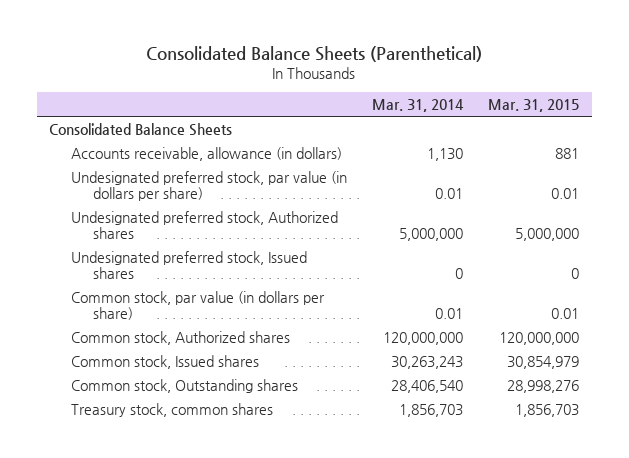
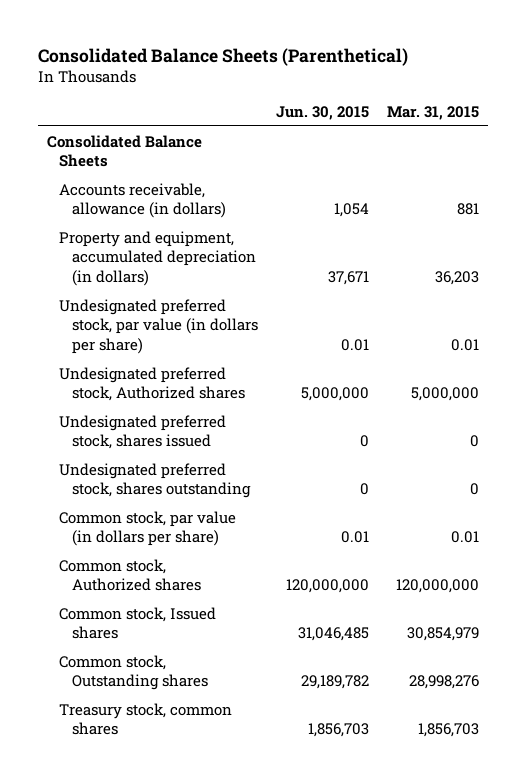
- | Mar. 31, 2014 | Mar. 31, 2015
+ | Jun. 30, 2015 | Mar. 31, 2015
+ Property and equipment, accumulated depreciation (in dollars) | 37,671 | 36,203
- Undesignated preferred stock, Issued shares | 0 | 0
+ Undesignated preferred stock, shares issued | 0 | 0
+ Undesignated preferred stock, shares outstanding | 0 | 0

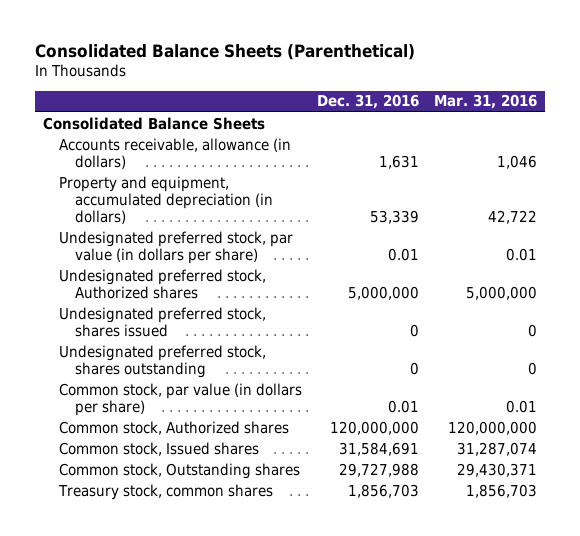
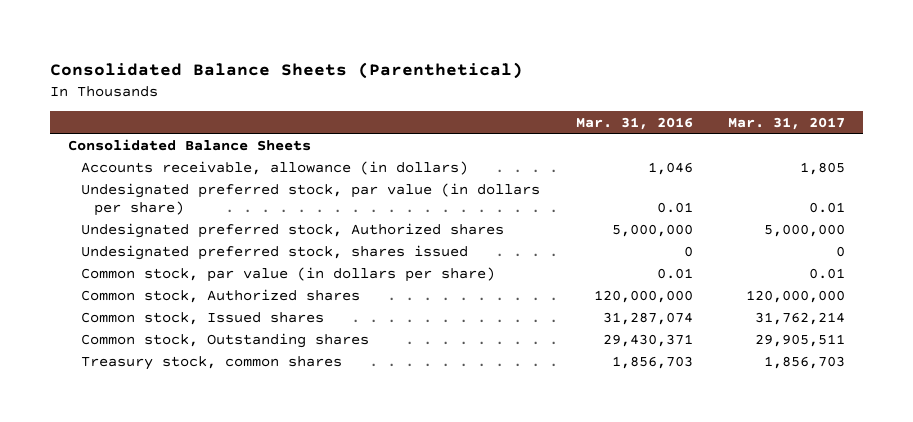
- | Dec. 31, 2016 | Mar. 31, 2016
+ | Mar. 31, 2016 | Mar. 31, 2017
- Property and equipment, accumulated depreciation (in dollars) | 53,339 | 42,722
- Undesignated preferred stock, shares outstanding | 0 | 0

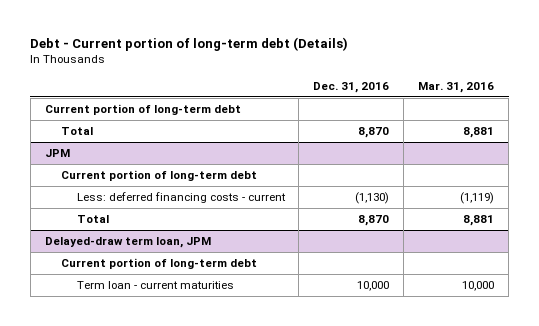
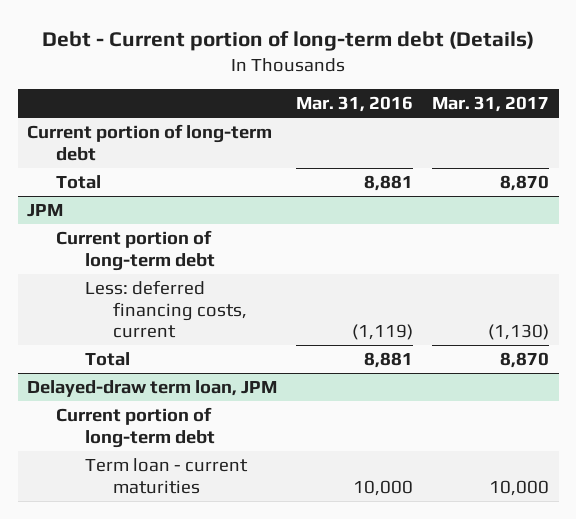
- | Dec. 31, 2016 | Mar. 31, 2016
+ | Mar. 31, 2016 | Mar. 31, 2017
@ JPM
- Less: deferred financing costs - current | (1,130) | (1,119)
+ Less: deferred financing costs, current | (1,119) | (1,130)

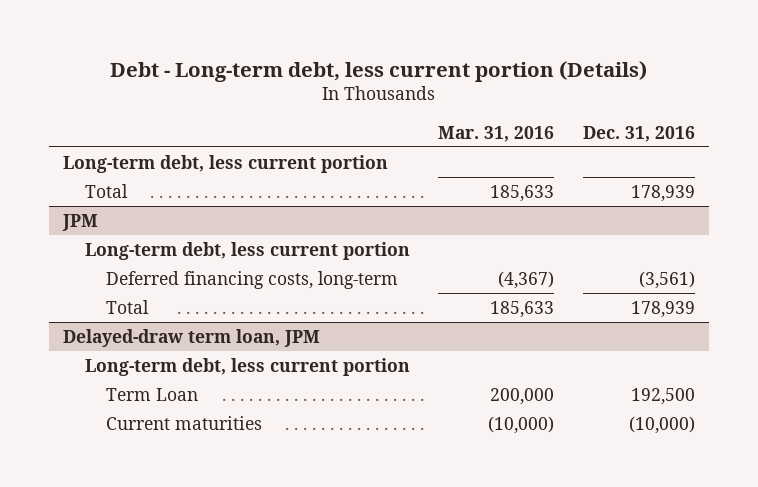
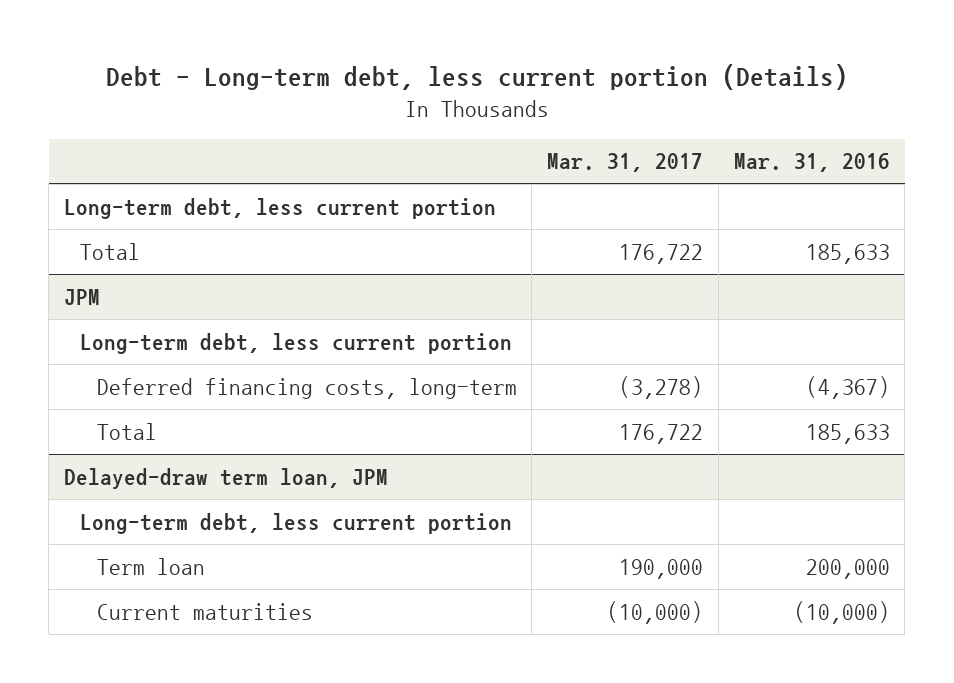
- | Mar. 31, 2016 | Dec. 31, 2016
+ | Mar. 31, 2017 | Mar. 31, 2016
@ Delayed-draw term loan, JPM
- Term Loan | 200,000 | 192,500
+ Term loan | 190,000 | 200,000

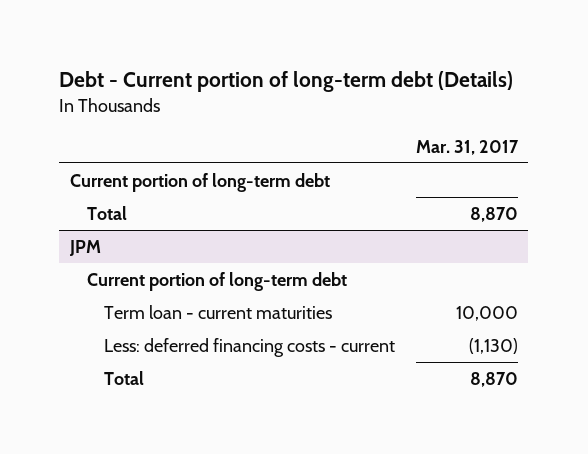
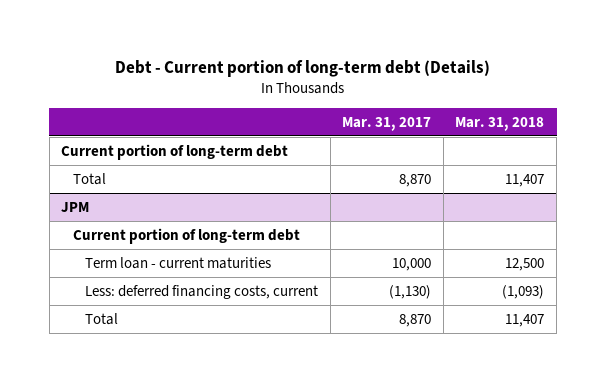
- | Mar. 31, 2017
+ | Mar. 31, 2017 | Mar. 31, 2018
@ JPM
- Less: deferred financing costs - current | (1,130)
+ Less: deferred financing costs, current | (1,130) | (1,093)

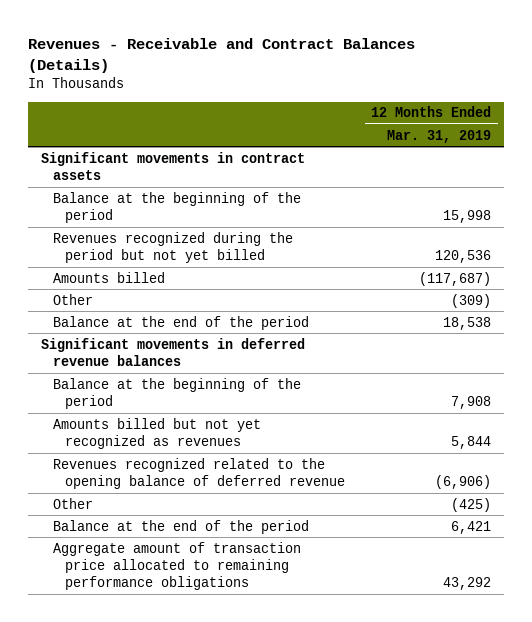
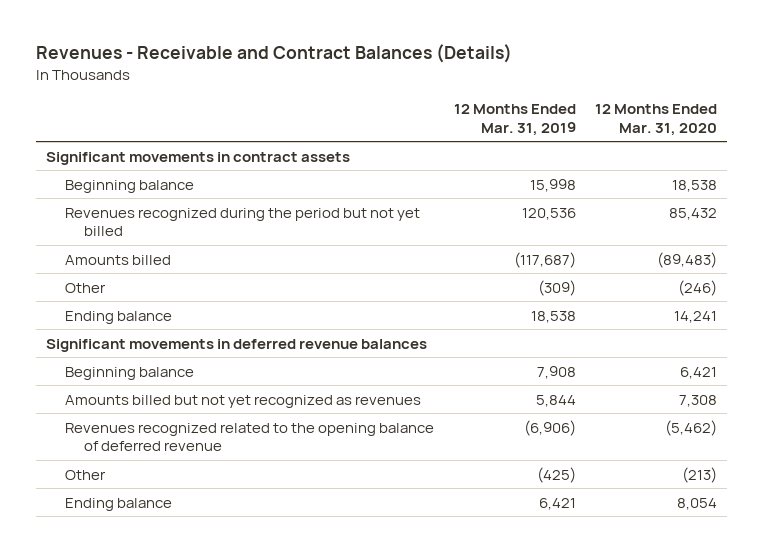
- | 12 Months Ended Mar. 31, 2019
+ | 12 Months Ended Mar. 31, 2019 | 12 Months Ended Mar. 31, 2020
- Balance at the beginning of the period | 15,998
+ Beginning balance | 15,998 | 18,538
- Balance at the end of the period | 18,538
+ Ending balance | 18,538 | 14,241
- Balance at the beginning of the period | 7,908
+ Beginning balance | 7,908 | 6,421
- Balance at the end of the period | 6,421
- Aggregate amount of transaction price allocated to remaining performance obligations | 43,292
+ Ending balance | 6,421 | 8,054

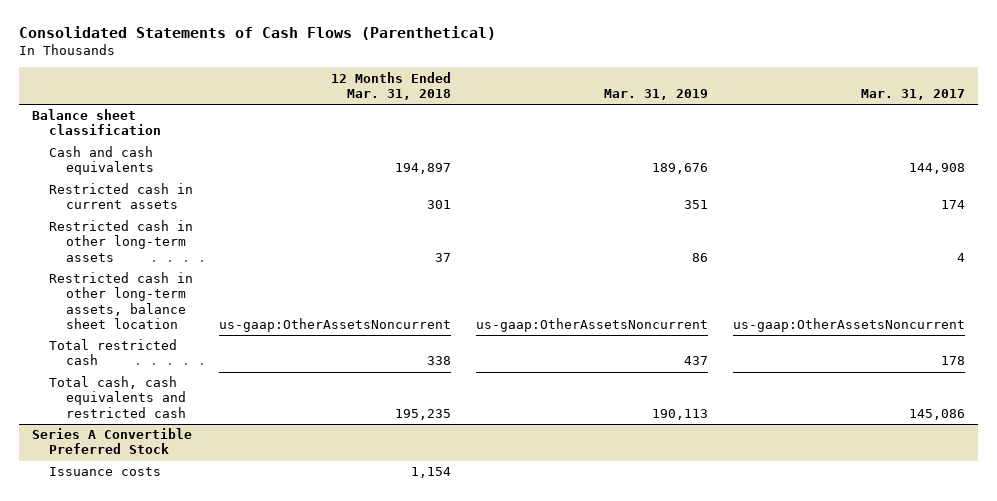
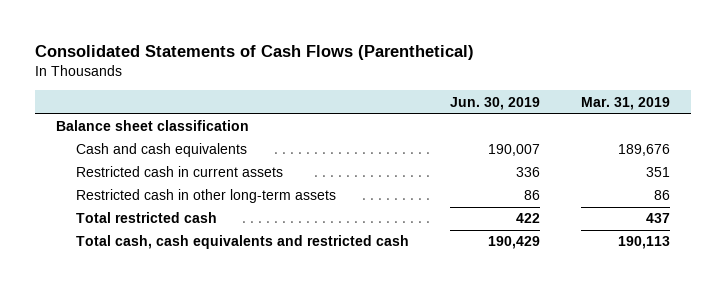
- | 12 Months Ended Mar. 31, 2018 | Mar. 31, 2019 | Mar. 31, 2017
+ | Jun. 30, 2019 | Mar. 31, 2019
- Restricted cash in other long-term assets, balance sheet location | us-gaap:OtherAssetsNoncurrent | us-gaap:OtherAssetsNoncurrent | us-gaap:OtherAssetsNoncurrent
- Series A Convertible Preferred Stock
- Issuance costs | 1,154 | |

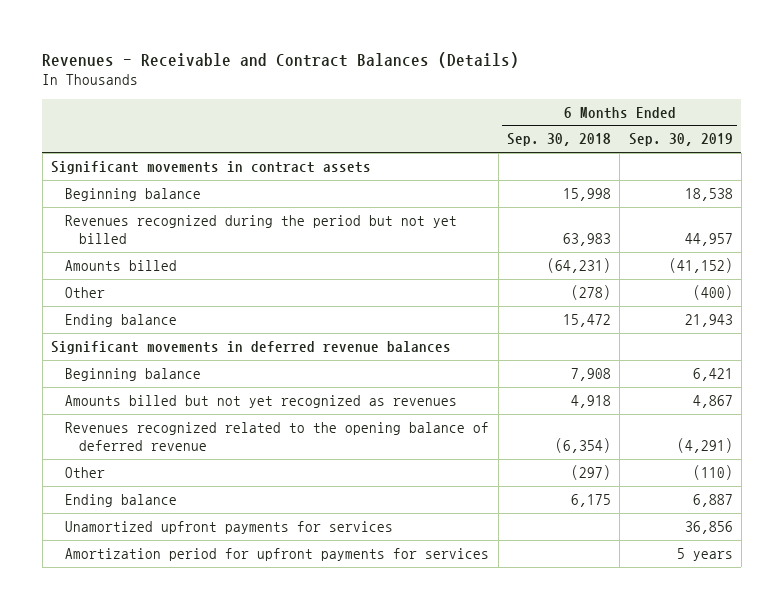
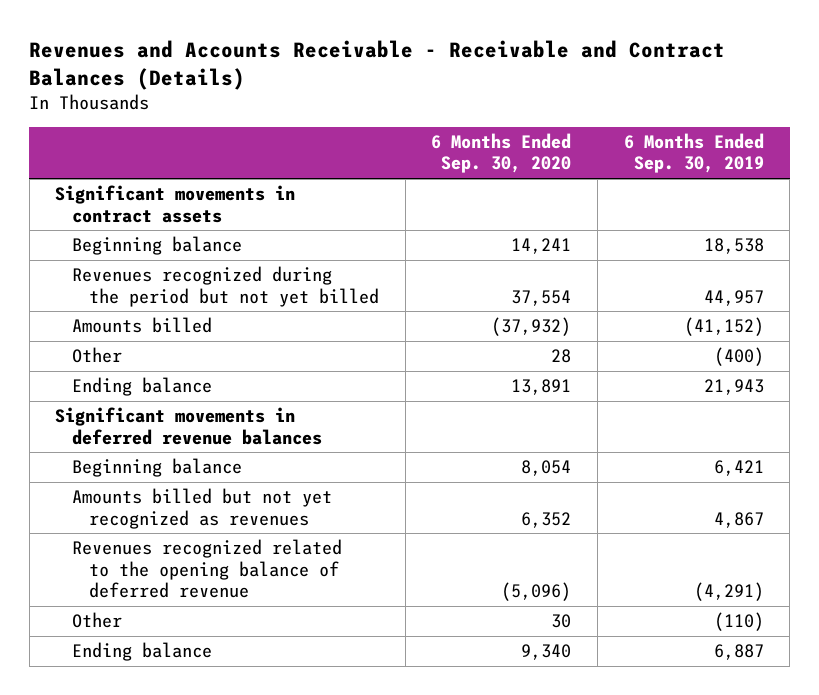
- Revenues - Receivable and Contract Balances (Details)
+ Revenues and Accounts Receivable - Receivable and Contract Balances (Details)
- | 6 Months Ended Sep. 30, 2018 | 6 Months Ended Sep. 30, 2019
+ | 6 Months Ended Sep. 30, 2020 | 6 Months Ended Sep. 30, 2019
- Unamortized upfront payments for services | | 36,856
- Amortization period for upfront payments for services | | 5 years

